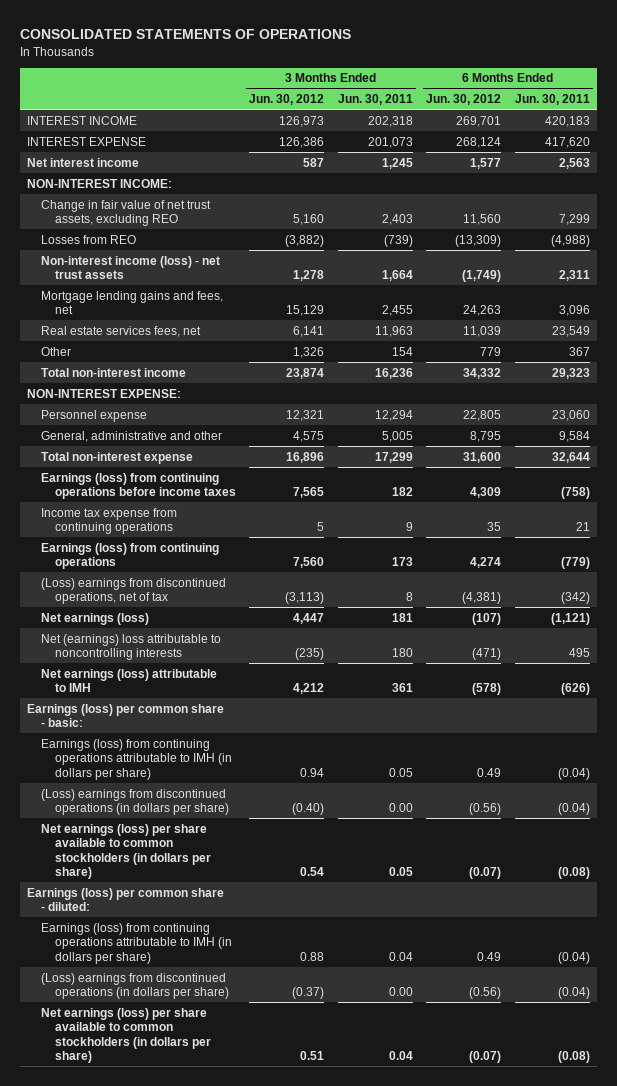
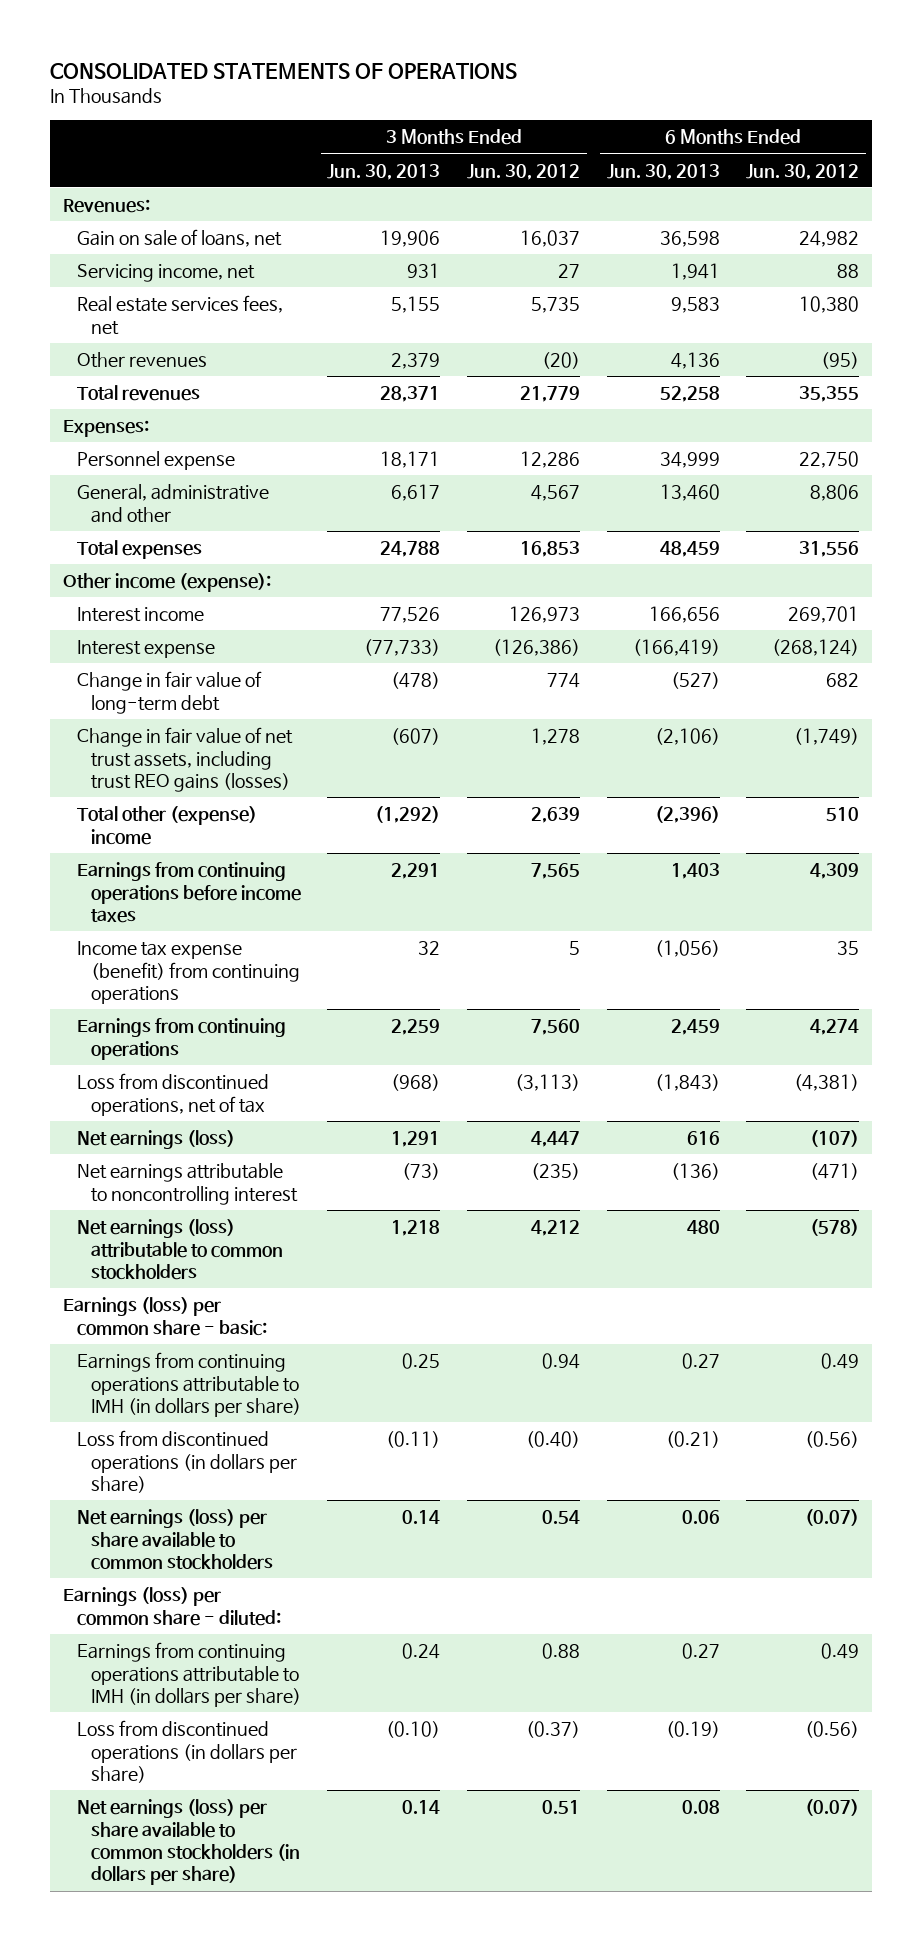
- | 3 Months Ended Jun. 30, 2012 | 3 Months Ended Jun. 30, 2011 | 6 Months Ended Jun. 30, 2012 | 6 Months Ended Jun. 30, 2011
+ | 3 Months Ended Jun. 30, 2013 | 3 Months Ended Jun. 30, 2012 | 6 Months Ended Jun. 30, 2013 | 6 Months Ended Jun. 30, 2012
- INTEREST INCOME | 126,973 | 202,318 | 269,701 | 420,183
- INTEREST EXPENSE | 126,386 | 201,073 | 268,124 | 417,620
- Net interest income | 587 | 1,245 | 1,577 | 2,563
- NON-INTEREST INCOME:
- Change in fair value of net trust assets, excluding REO | 5,160 | 2,403 | 11,560 | 7,299
- Losses from REO | (3,882) | (739) | (13,309) | (4,988)
- Non-interest income (loss) - net trust assets | 1,278 | 1,664 | (1,749) | 2,311
- Mortgage lending gains and fees, net | 15,129 | 2,455 | 24,263 | 3,096
- Real estate services fees, net | 6,141 | 11,963 | 11,039 | 23,549
- Other | 1,326 | 154 | 779 | 367
- Total non-interest income | 23,874 | 16,236 | 34,332 | 29,323
- NON-INTEREST EXPENSE:
- Personnel expense | 12,321 | 12,294 | 22,805 | 23,060
- General, administrative and other | 4,575 | 5,005 | 8,795 | 9,584
- Total non-interest expense | 16,896 | 17,299 | 31,600 | 32,644
- Earnings (loss) from continuing operations before income taxes | 7,565 | 182 | 4,309 | (758)
- Income tax expense from continuing operations | 5 | 9 | 35 | 21
- Earnings (loss) from continuing operations | 7,560 | 173 | 4,274 | (779)
- (Loss) earnings from discontinued operations, net of tax | (3,113) | 8 | (4,381) | (342)
+ Revenues:
+ Gain on sale of loans, net | 19,906 | 16,037 | 36,598 | 24,982
+ Servicing income, net | 931 | 27 | 1,941 | 88
+ Real estate services fees, net | 5,155 | 5,735 | 9,583 | 10,380
+ Other revenues | 2,379 | (20) | 4,136 | (95)
+ Total revenues | 28,371 | 21,779 | 52,258 | 35,355
+ Expenses:
+ Personnel expense | 18,171 | 12,286 | 34,999 | 22,750
+ General, administrative and other | 6,617 | 4,567 | 13,460 | 8,806
+ Total expenses | 24,788 | 16,853 | 48,459 | 31,556
+ Other income (expense):
+ Interest income | 77,526 | 126,973 | 166,656 | 269,701
+ Interest expense | (77,733) | (126,386) | (166,419) | (268,124)
+ Change in fair value of long-term debt | (478) | 774 | (527) | 682
+ Change in fair value of net trust assets, including trust REO gains (losses) | (607) | 1,278 | (2,106) | (1,749)
+ Total other (expense) income | (1,292) | 2,639 | (2,396) | 510
+ Earnings from continuing operations before income taxes | 2,291 | 7,565 | 1,403 | 4,309
+ Income tax expense (benefit) from continuing operations | 32 | 5 | (1,056) | 35
+ Earnings from continuing operations | 2,259 | 7,560 | 2,459 | 4,274
+ Loss from discontinued operations, net of tax | (968) | (3,113) | (1,843) | (4,381)
- Net (earnings) loss attributable to noncontrolling interests | (235) | 180 | (471) | 495
- Net earnings (loss) attributable to IMH | 4,212 | 361 | (578) | (626)
+ Net earnings attributable to noncontrolling interest | (73) | (235) | (136) | (471)
+ Net earnings (loss) attributable to common stockholders | 1,218 | 4,212 | 480 | (578)
- Earnings (loss) from continuing operations attributable to IMH (in dollars per share) | 0.94 | 0.05 | 0.49 | (0.04)
- (Loss) earnings from discontinued operations (in dollars per share) | (0.40) | 0.00 | (0.56) | (0.04)
- Net earnings (loss) per share available to common stockholders (in dollars per share) | 0.54 | 0.05 | (0.07) | (0.08)
+ Earnings from continuing operations attributable to IMH (in dollars per share) | 0.25 | 0.94 | 0.27 | 0.49
+ Loss from discontinued operations (in dollars per share) | (0.11) | (0.40) | (0.21) | (0.56)
+ Net earnings (loss) per share available to common stockholders | 0.14 | 0.54 | 0.06 | (0.07)
- Earnings (loss) from continuing operations attributable to IMH (in dollars per share) | 0.88 | 0.04 | 0.49 | (0.04)
- (Loss) earnings from discontinued operations (in dollars per share) | (0.37) | 0.00 | (0.56) | (0.04)
+ Earnings from continuing operations attributable to IMH (in dollars per share) | 0.24 | 0.88 | 0.27 | 0.49
+ Loss from discontinued operations (in dollars per share) | (0.10) | (0.37) | (0.19) | (0.56)

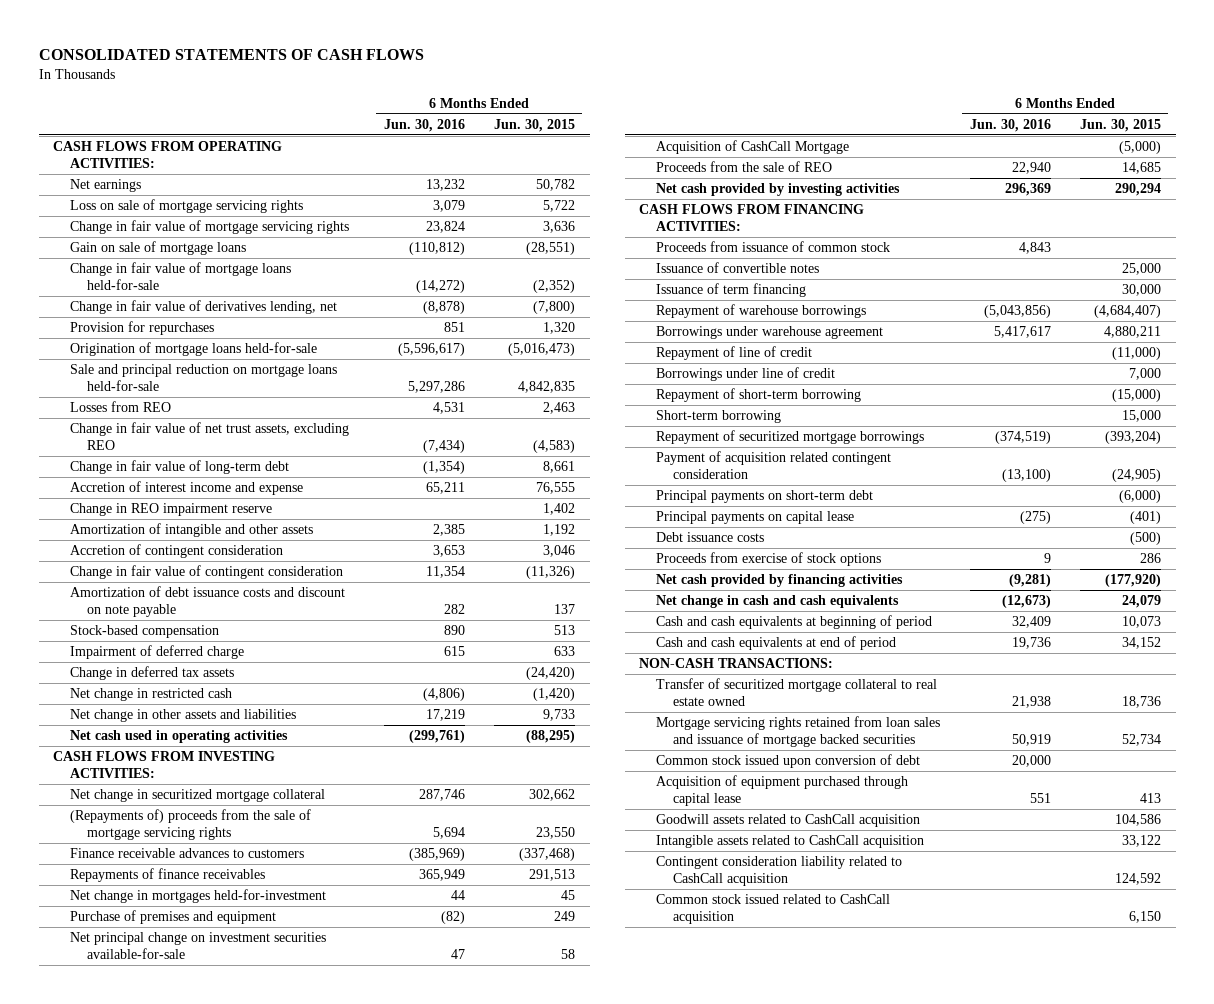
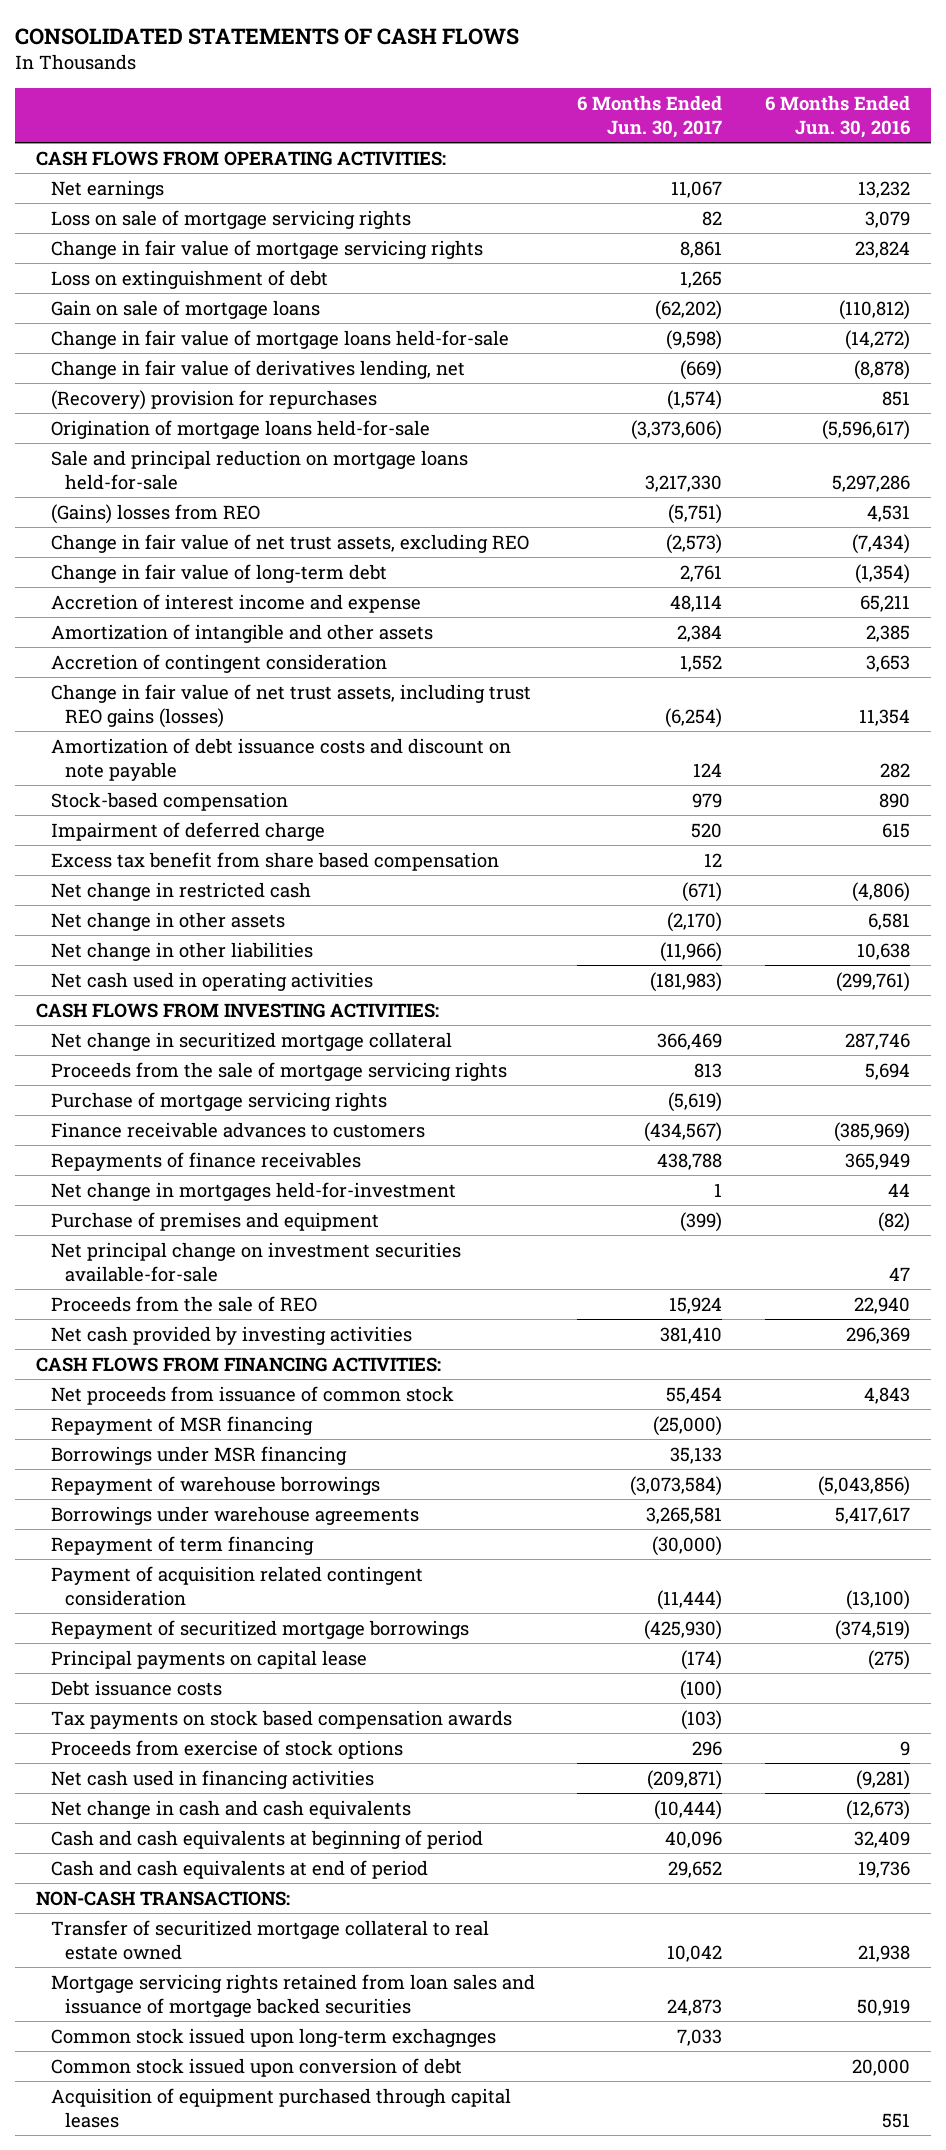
- | 6 Months Ended Jun. 30, 2016 | 6 Months Ended Jun. 30, 2015
+ | 6 Months Ended Jun. 30, 2017 | 6 Months Ended Jun. 30, 2016
+ Loss on extinguishment of debt | 1,265 |
- Provision for repurchases | 851 | 1,320
+ (Recovery) provision for repurchases | (1,574) | 851
- Losses from REO | 4,531 | 2,463
+ (Gains) losses from REO | (5,751) | 4,531
- Change in REO impairment reserve | | 1,402
- Change in fair value of contingent consideration | 11,354 | (11,326)
+ Change in fair value of net trust assets, including trust REO gains (losses) | (6,254) | 11,354
- Change in deferred tax assets | | (24,420)
+ Excess tax benefit from share based compensation | 12 |
- Net change in other assets and liabilities | 17,219 | 9,733
+ Net change in other assets | (2,170) | 6,581
+ Net change in other liabilities | (11,966) | 10,638
- (Repayments of) proceeds from the sale of mortgage servicing rights | 5,694 | 23,550
+ Proceeds from the sale of mortgage servicing rights | 813 | 5,694
+ Purchase of mortgage servicing rights | (5,619) |
- Acquisition of CashCall Mortgage | | (5,000)
- Proceeds from issuance of common stock | 4,843 |
- Issuance of convertible notes | | 25,000
- Issuance of term financing | | 30,000
+ Net proceeds from issuance of common stock | 55,454 | 4,843
+ Repayment of MSR financing | (25,000) |
+ Borrowings under MSR financing | 35,133 |
- Borrowings under warehouse agreement | 5,417,617 | 4,880,211
- Repayment of line of credit | | (11,000)
- Borrowings under line of credit | | 7,000
- Repayment of short-term borrowing | | (15,000)
- Short-term borrowing | | 15,000
+ Borrowings under warehouse agreements | 3,265,581 | 5,417,617
+ Repayment of term financing | (30,000) |
- Principal payments on short-term debt | | (6,000)
moved down: Repayment of securitized mortgage borrowings | (425,930) | (374,519)
+ Tax payments on stock based compensation awards | (103) |
- Net cash provided by financing activities | (9,281) | (177,920)
+ Net cash used in financing activities | (209,871) | (9,281)
+ Common stock issued upon long-term exchagnges | 7,033 |
- Acquisition of equipment purchased through capital lease | 551 | 413
- Goodwill assets related to CashCall acquisition | | 104,586
- Intangible assets related to CashCall acquisition | | 33,122
- Contingent consideration liability related to CashCall acquisition | | 124,592
- Common stock issued related to CashCall acquisition | | 6,150
+ Acquisition of equipment purchased through capital leases | | 551

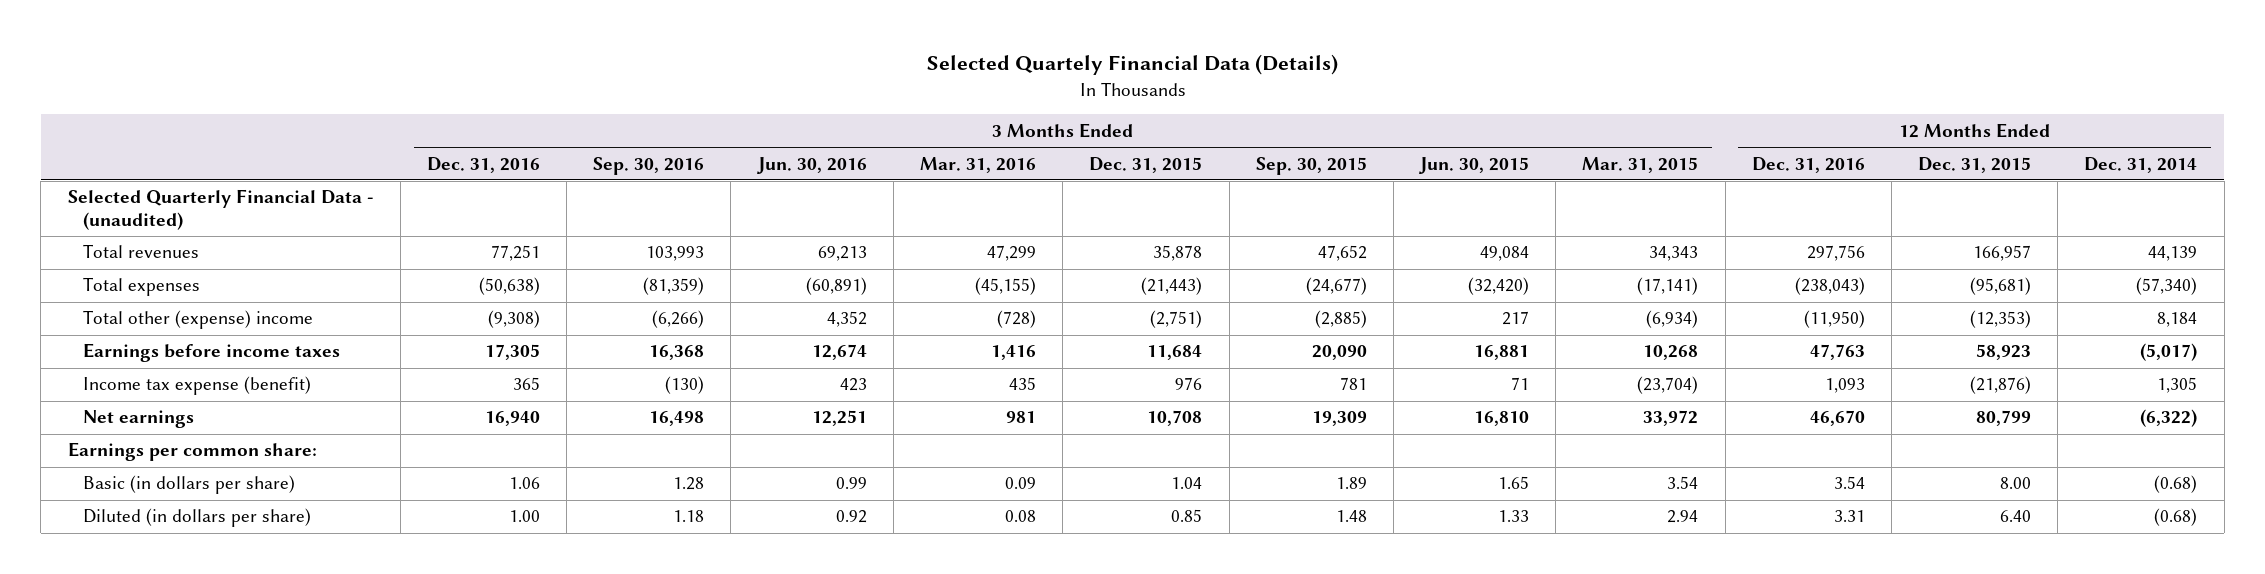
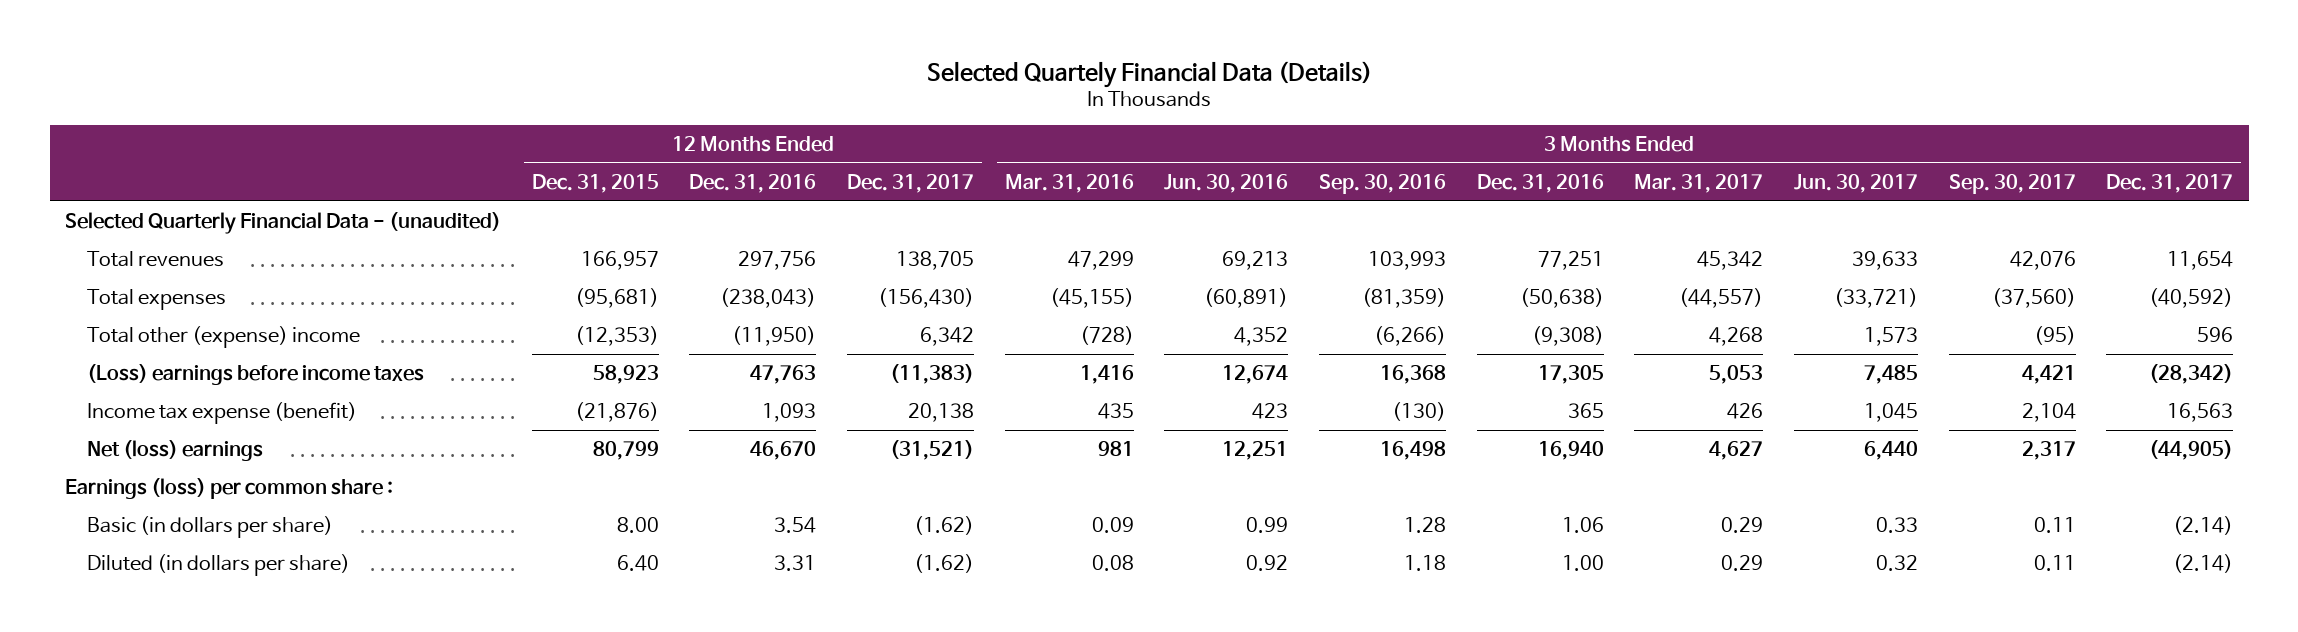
- | 3 Months Ended Dec. 31, 2016 | 3 Months Ended Sep. 30, 2016 | 3 Months Ended Jun. 30, 2016 | 3 Months Ended Mar. 31, 2016 | 3 Months Ended Dec. 31, 2015 | 3 Months Ended Sep. 30, 2015 | 3 Months Ended Jun. 30, 2015 | 3 Months Ended Mar. 31, 2015 | 12 Months Ended Dec. 31, 2016 | 12 Months Ended Dec. 31, 2015 | 12 Months Ended Dec. 31, 2014
+ | 12 Months Ended Dec. 31, 2015 | 12 Months Ended Dec. 31, 2016 | 12 Months Ended Dec. 31, 2017 | 3 Months Ended Mar. 31, 2016 | 3 Months Ended Jun. 30, 2016 | 3 Months Ended Sep. 30, 2016 | 3 Months Ended Dec. 31, 2016 | 3 Months Ended Mar. 31, 2017 | 3 Months Ended Jun. 30, 2017 | 3 Months Ended Sep. 30, 2017 | 3 Months Ended Dec. 31, 2017
- Earnings before income taxes | 17,305 | 16,368 | 12,674 | 1,416 | 11,684 | 20,090 | 16,881 | 10,268 | 47,763 | 58,923 | (5,017)
+ (Loss) earnings before income taxes | 58,923 | 47,763 | (11,383) | 1,416 | 12,674 | 16,368 | 17,305 | 5,053 | 7,485 | 4,421 | (28,342)
- Net earnings | 16,940 | 16,498 | 12,251 | 981 | 10,708 | 19,309 | 16,810 | 33,972 | 46,670 | 80,799 | (6,322)
- Earnings per common share:
+ Net (loss) earnings | 80,799 | 46,670 | (31,521) | 981 | 12,251 | 16,498 | 16,940 | 4,627 | 6,440 | 2,317 | (44,905)
+ Earnings (loss) per common share :

